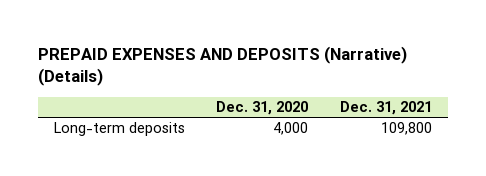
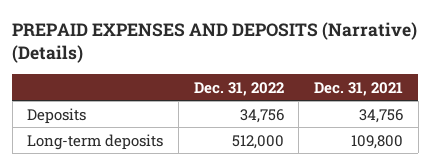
- | Dec. 31, 2020 | Dec. 31, 2021
+ | Dec. 31, 2022 | Dec. 31, 2021
+ Deposits | 34,756 | 34,756

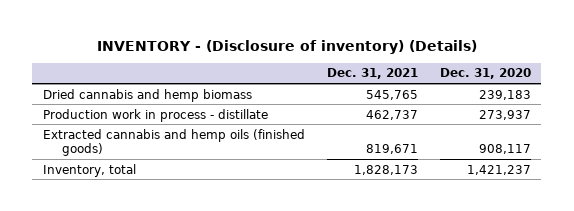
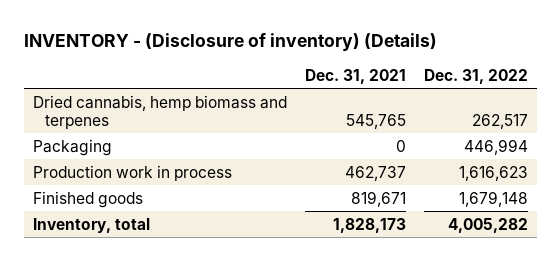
- | Dec. 31, 2021 | Dec. 31, 2020
+ | Dec. 31, 2021 | Dec. 31, 2022
- Dried cannabis and hemp biomass | 545,765 | 239,183
- Production work in process - distillate | 462,737 | 273,937
- Extracted cannabis and hemp oils (finished goods) | 819,671 | 908,117
+ Dried cannabis, hemp biomass and terpenes | 545,765 | 262,517
+ Packaging | 0 | 446,994
+ Production work in process | 462,737 | 1,616,623
+ Finished goods | 819,671 | 1,679,148

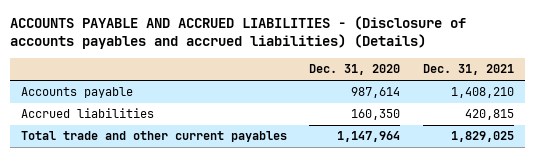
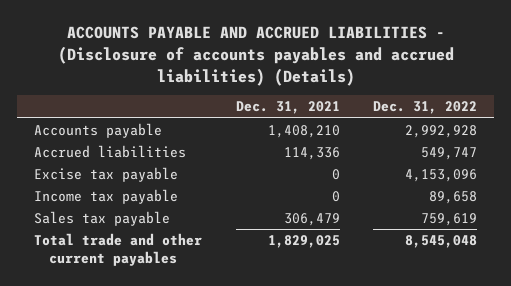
- | Dec. 31, 2020 | Dec. 31, 2021
+ | Dec. 31, 2021 | Dec. 31, 2022
- Accrued liabilities | 160,350 | 420,815
+ Accrued liabilities | 114,336 | 549,747
+ Excise tax payable | 0 | 4,153,096
+ Income tax payable | 0 | 89,658
+ Sales tax payable | 306,479 | 759,619

